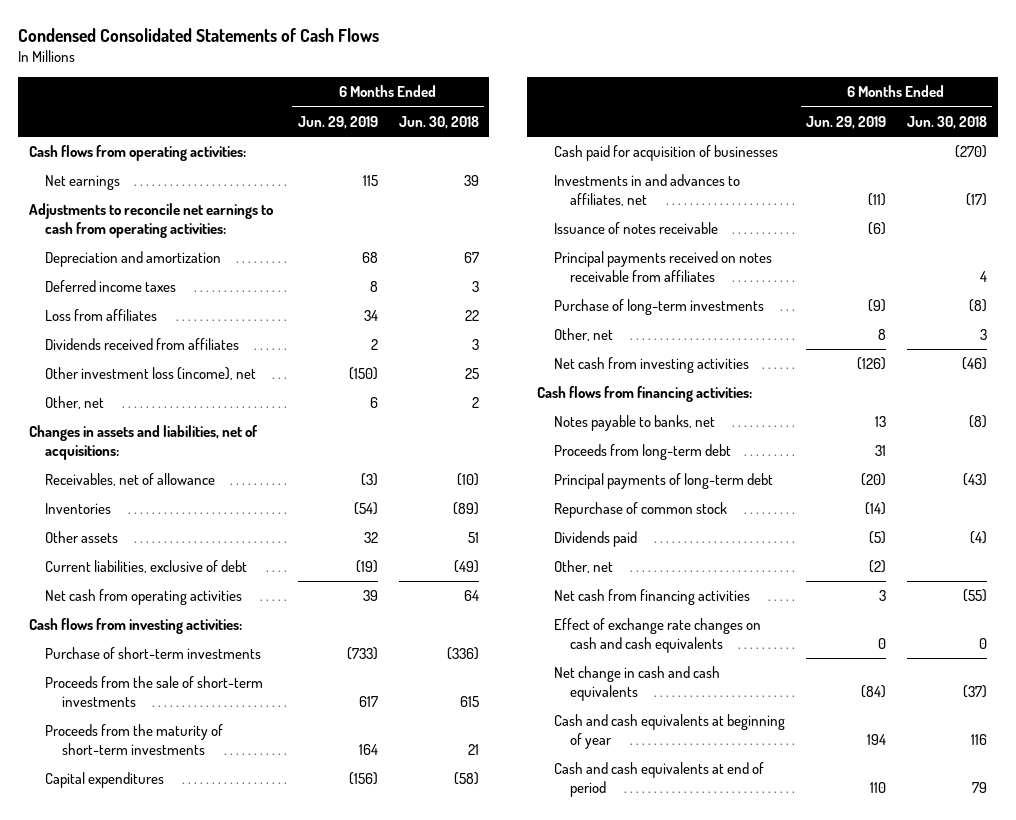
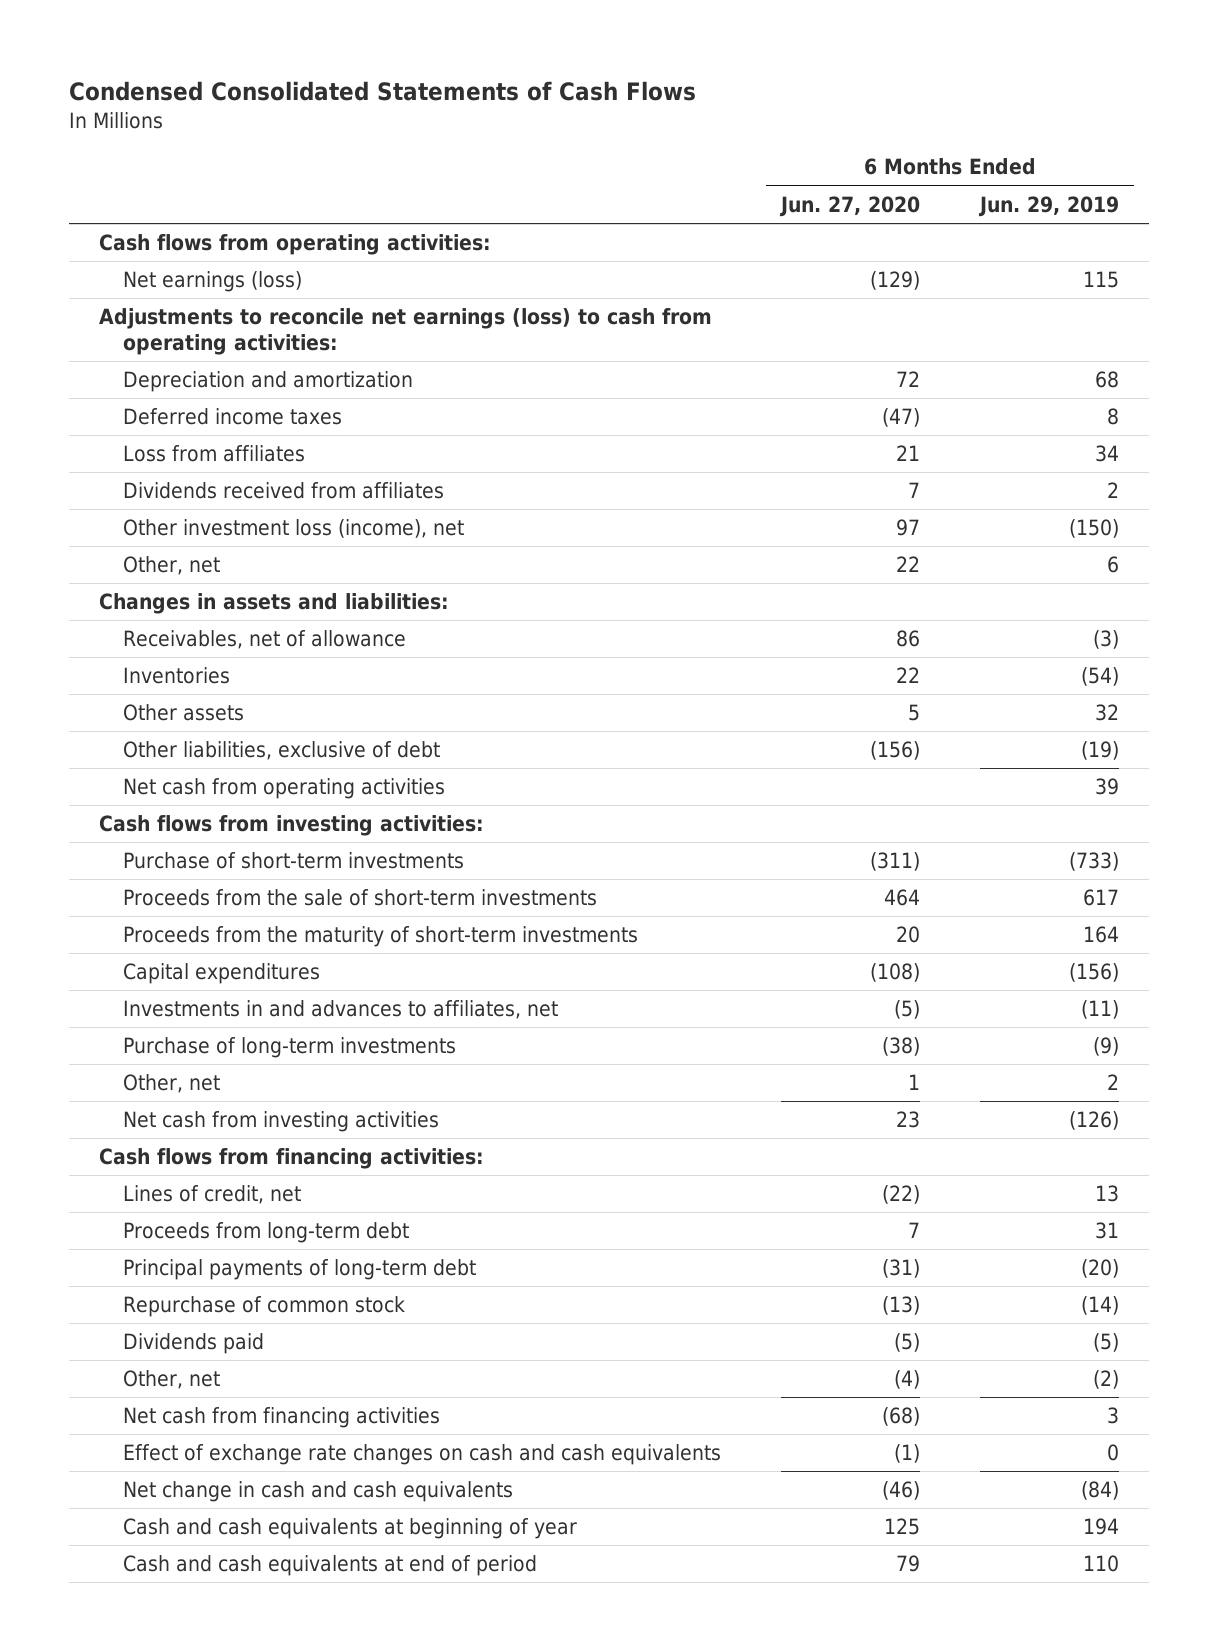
- | 6 Months Ended Jun. 29, 2019 | 6 Months Ended Jun. 30, 2018
+ | 6 Months Ended Jun. 27, 2020 | 6 Months Ended Jun. 29, 2019
- Net earnings | 115 | 39
- Adjustments to reconcile net earnings to cash from operating activities:
+ Net earnings (loss) | (129) | 115
+ Adjustments to reconcile net earnings (loss) to cash from operating activities:
- Changes in assets and liabilities, net of acquisitions:
+ Changes in assets and liabilities:
- Current liabilities, exclusive of debt | (19) | (49)
+ Other liabilities, exclusive of debt | (156) | (19)
- Cash paid for acquisition of businesses | | (270)
- Issuance of notes receivable | (6) |
- Principal payments received on notes receivable from affiliates | | 4
- Other, net | 8 | 3
+ Other, net | 1 | 2
- Notes payable to banks, net | 13 | (8)
+ Lines of credit, net | (22) | 13

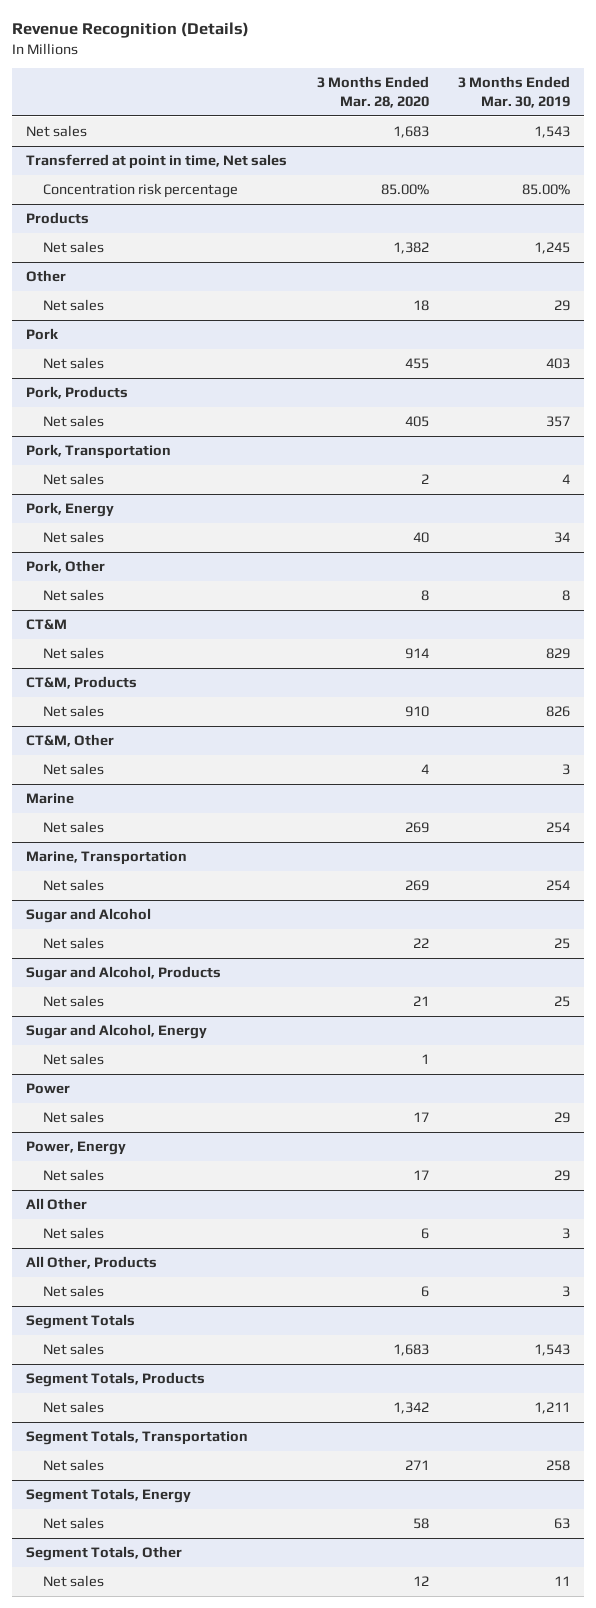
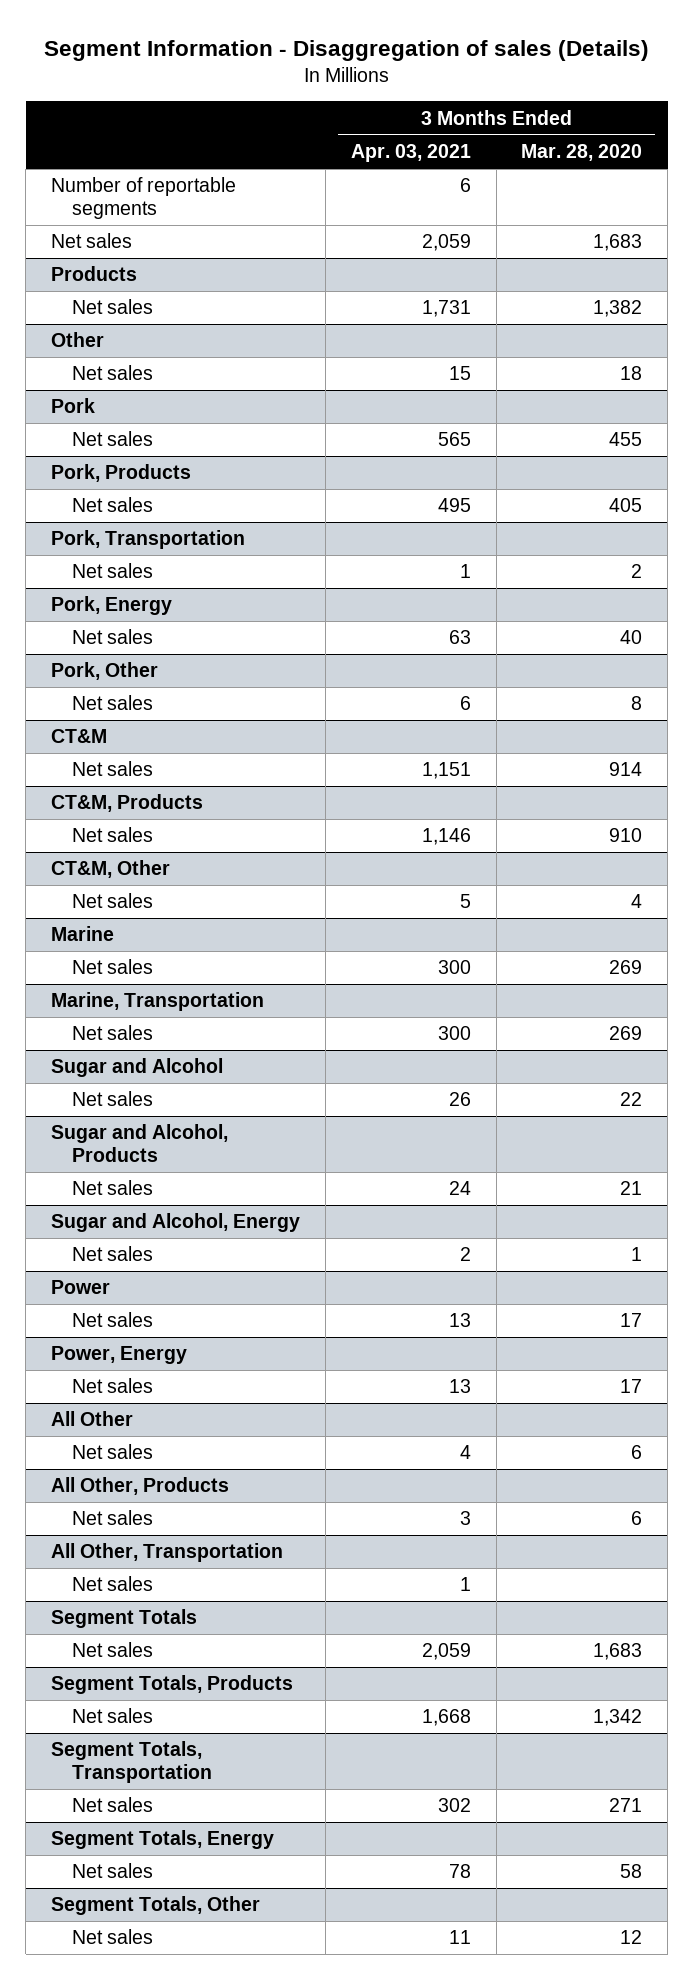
- Revenue Recognition (Details)
+ Segment Information - Disaggregation of sales (Details)
- | 3 Months Ended Mar. 28, 2020 | 3 Months Ended Mar. 30, 2019
+ | 3 Months Ended Apr. 03, 2021 | 3 Months Ended Mar. 28, 2020
+ Number of reportable segments | 6 |
- Transferred at point in time, Net sales
- Concentration risk percentage | 85.00% | 85.00%
+ All Other, Transportation
+ Net sales | 1 |

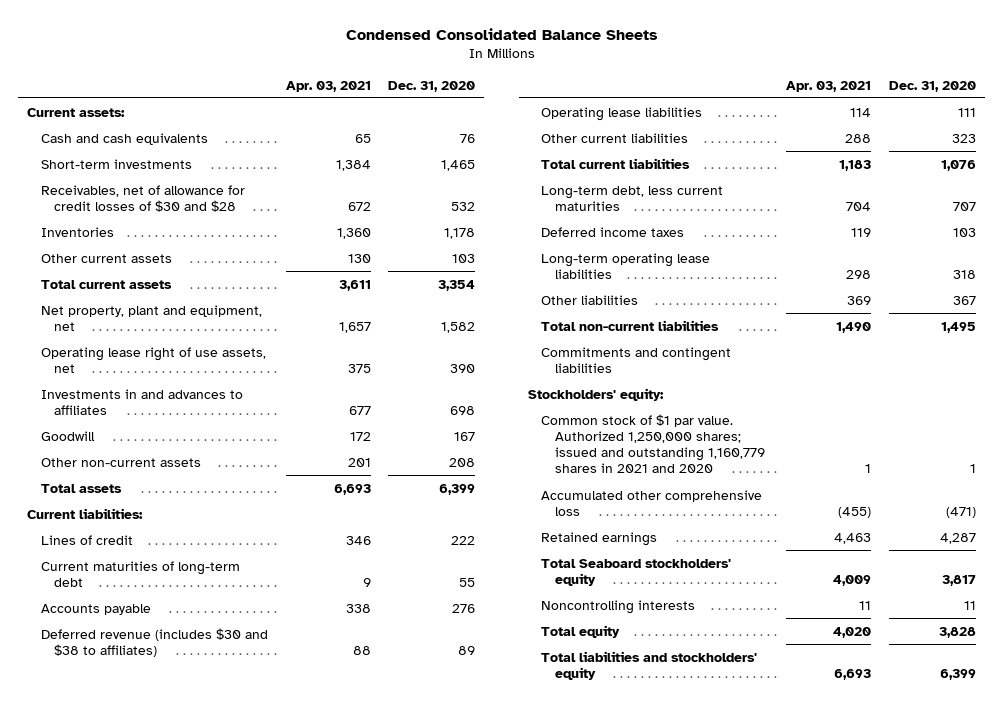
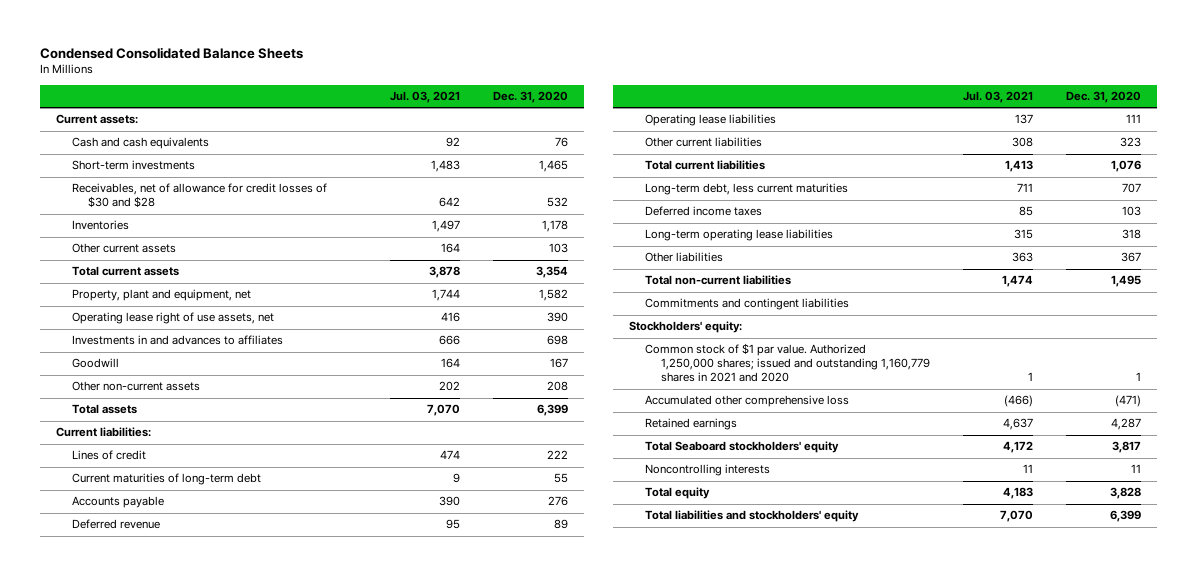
- | Apr. 03, 2021 | Dec. 31, 2020
+ | Jul. 03, 2021 | Dec. 31, 2020
- Net property, plant and equipment, net | 1,657 | 1,582
+ Property, plant and equipment, net | 1,744 | 1,582
- Deferred revenue (includes $30 and $38 to affiliates) | 88 | 89
+ Deferred revenue | 95 | 89

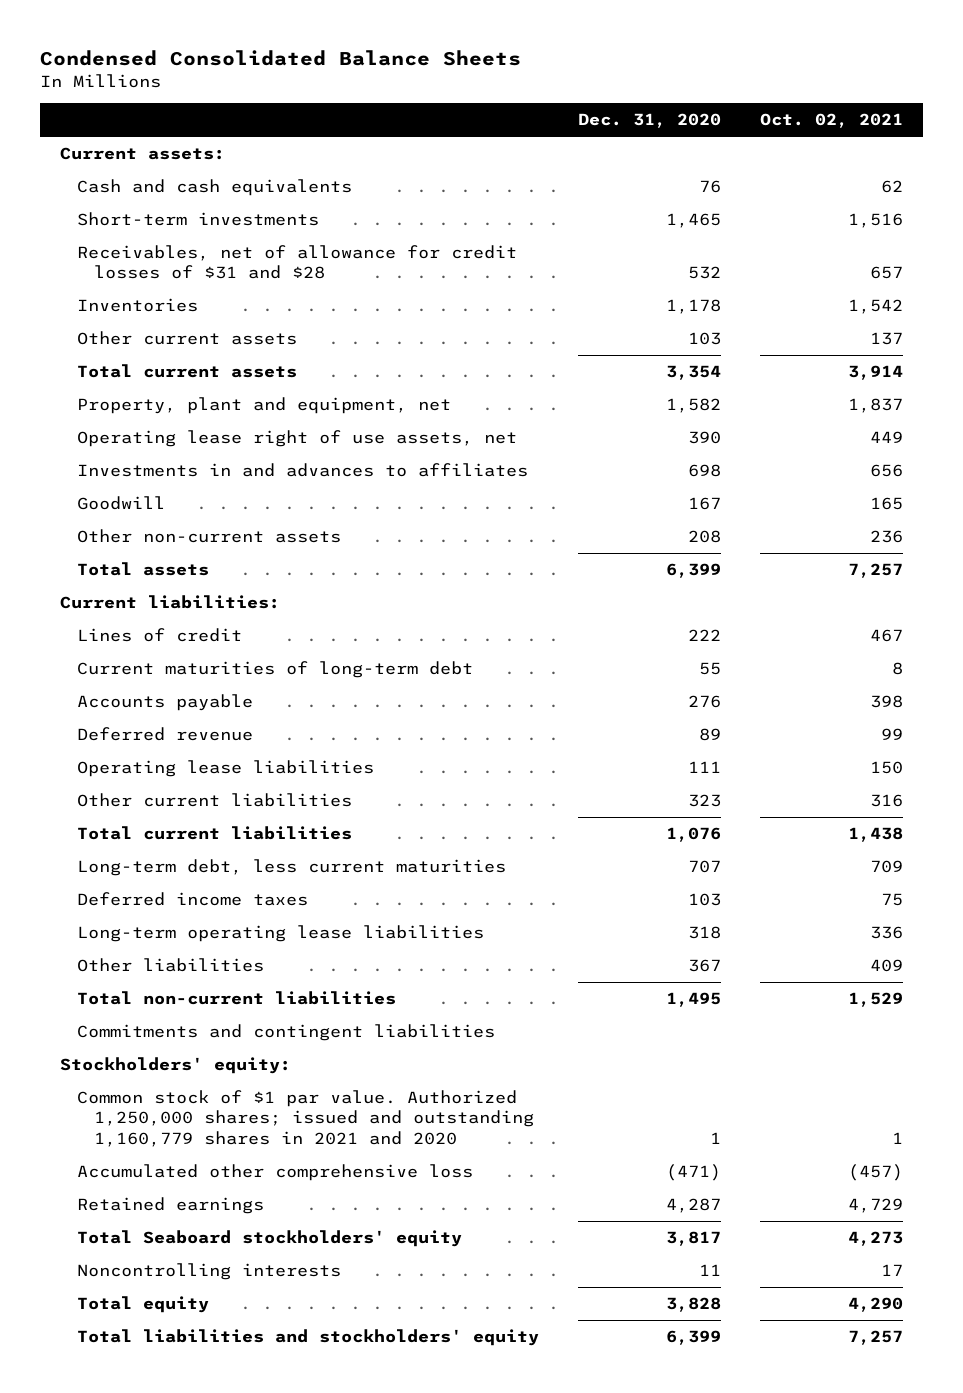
- | Jul. 03, 2021 | Dec. 31, 2020
+ | Dec. 31, 2020 | Oct. 02, 2021
- Receivables, net of allowance for credit losses of $30 and $28 | 642 | 532
+ Receivables, net of allowance for credit losses of $31 and $28 | 532 | 657

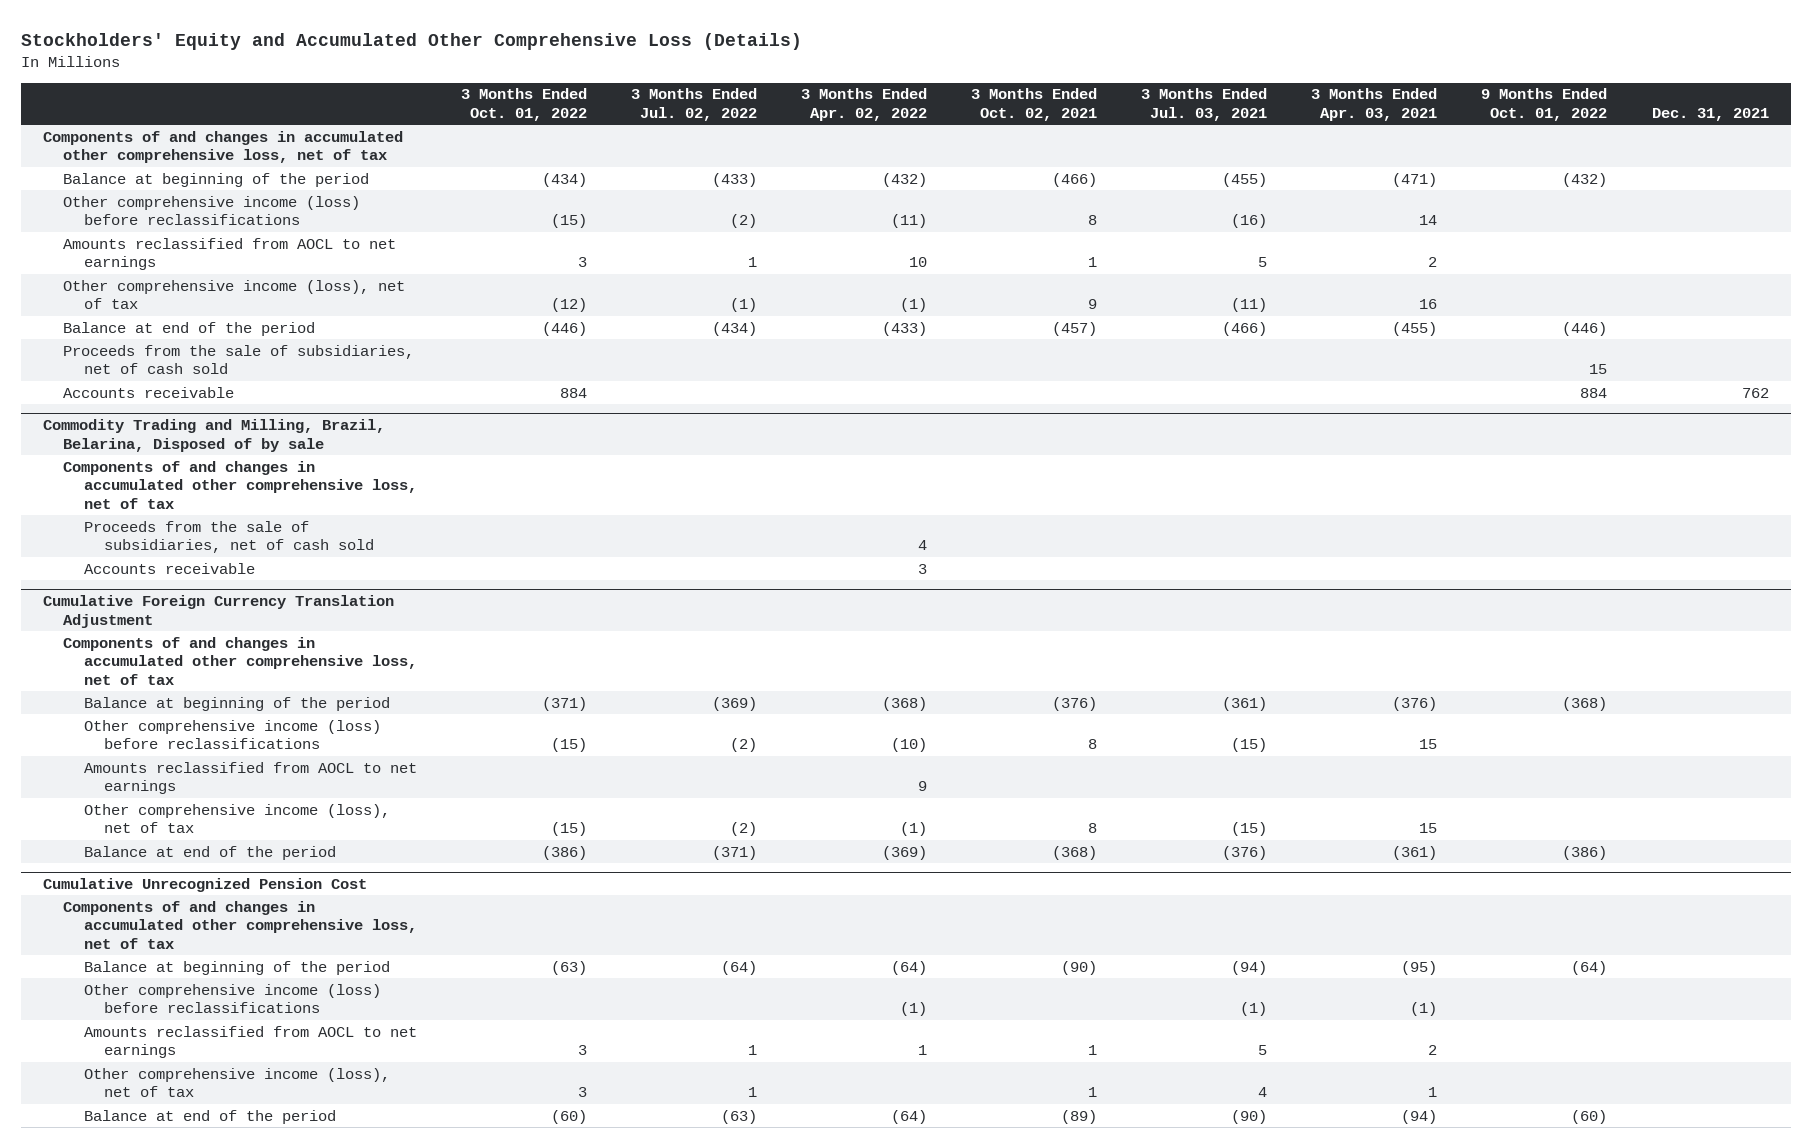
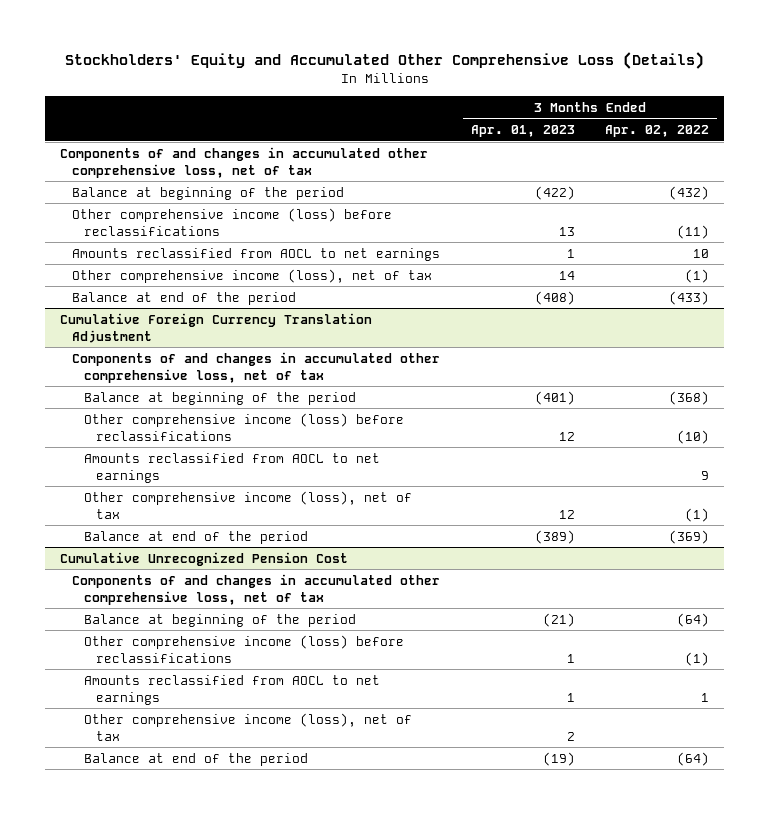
- | 3 Months Ended Oct. 01, 2022 | 3 Months Ended Jul. 02, 2022 | 3 Months Ended Apr. 02, 2022 | 3 Months Ended Oct. 02, 2021 | 3 Months Ended Jul. 03, 2021 | 3 Months Ended Apr. 03, 2021 | 9 Months Ended Oct. 01, 2022 | Dec. 31, 2021
+ | 3 Months Ended Apr. 01, 2023 | 3 Months Ended Apr. 02, 2022
- Proceeds from the sale of subsidiaries, net of cash sold | | | | | | | 15 |
- Accounts receivable | 884 | | | | | | 884 | 762
- Commodity Trading and Milling, Brazil, Belarina, Disposed of by sale
- Components of and changes in accumulated other comprehensive loss, net of tax
- Proceeds from the sale of subsidiaries, net of cash sold | | | 4 | | | | |
- Accounts receivable | | | 3 | | | | |

